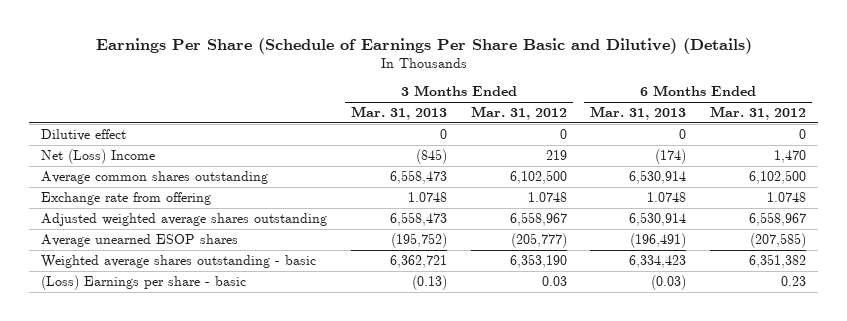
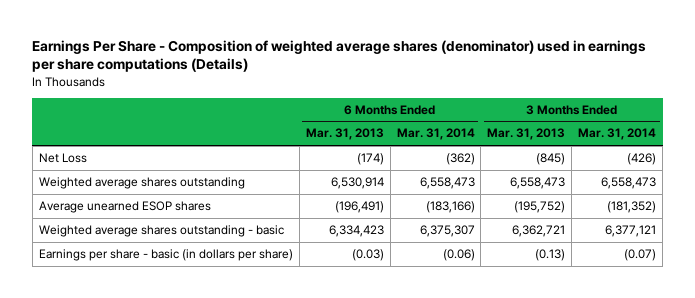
- Earnings Per Share (Schedule of Earnings Per Share Basic and Dilutive) (Details)
+ Earnings Per Share - Composition of weighted average shares (denominator) used in earnings per share computations (Details)
- | 3 Months Ended Mar. 31, 2013 | 3 Months Ended Mar. 31, 2012 | 6 Months Ended Mar. 31, 2013 | 6 Months Ended Mar. 31, 2012
+ | 6 Months Ended Mar. 31, 2013 | 6 Months Ended Mar. 31, 2014 | 3 Months Ended Mar. 31, 2013 | 3 Months Ended Mar. 31, 2014
- Dilutive effect | 0 | 0 | 0 | 0
- Net (Loss) Income | (845) | 219 | (174) | 1,470
- Average common shares outstanding | 6,558,473 | 6,102,500 | 6,530,914 | 6,102,500
- Exchange rate from offering | 1.0748 | 1.0748 | 1.0748 | 1.0748
- Adjusted weighted average shares outstanding | 6,558,473 | 6,558,967 | 6,530,914 | 6,558,967
+ Net Loss | (174) | (362) | (845) | (426)
+ Weighted average shares outstanding | 6,530,914 | 6,558,473 | 6,558,473 | 6,558,473
- (Loss) Earnings per share - basic | (0.13) | 0.03 | (0.03) | 0.23
+ Earnings per share - basic (in dollars per share) | (0.03) | (0.06) | (0.13) | (0.07)

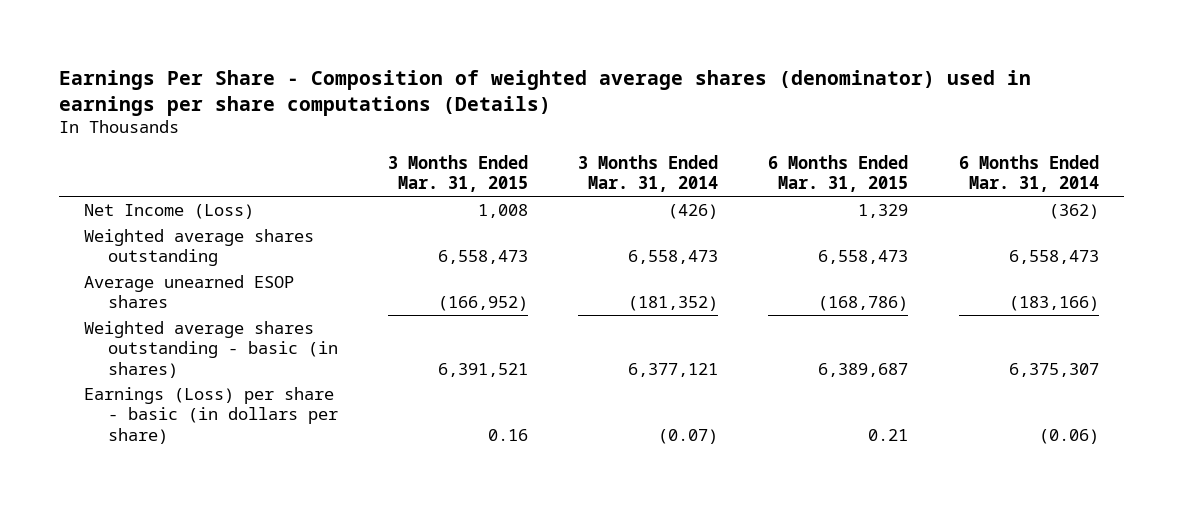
- | 6 Months Ended Mar. 31, 2013 | 6 Months Ended Mar. 31, 2014 | 3 Months Ended Mar. 31, 2013 | 3 Months Ended Mar. 31, 2014
+ | 3 Months Ended Mar. 31, 2015 | 3 Months Ended Mar. 31, 2014 | 6 Months Ended Mar. 31, 2015 | 6 Months Ended Mar. 31, 2014
- Net Loss | (174) | (362) | (845) | (426)
+ Net Income (Loss) | 1,008 | (426) | 1,329 | (362)
- Weighted average shares outstanding - basic | 6,334,423 | 6,375,307 | 6,362,721 | 6,377,121
- Earnings per share - basic (in dollars per share) | (0.03) | (0.06) | (0.13) | (0.07)
+ Weighted average shares outstanding - basic (in shares) | 6,391,521 | 6,377,121 | 6,389,687 | 6,375,307
+ Earnings (Loss) per share - basic (in dollars per share) | 0.16 | (0.07) | 0.21 | (0.06)

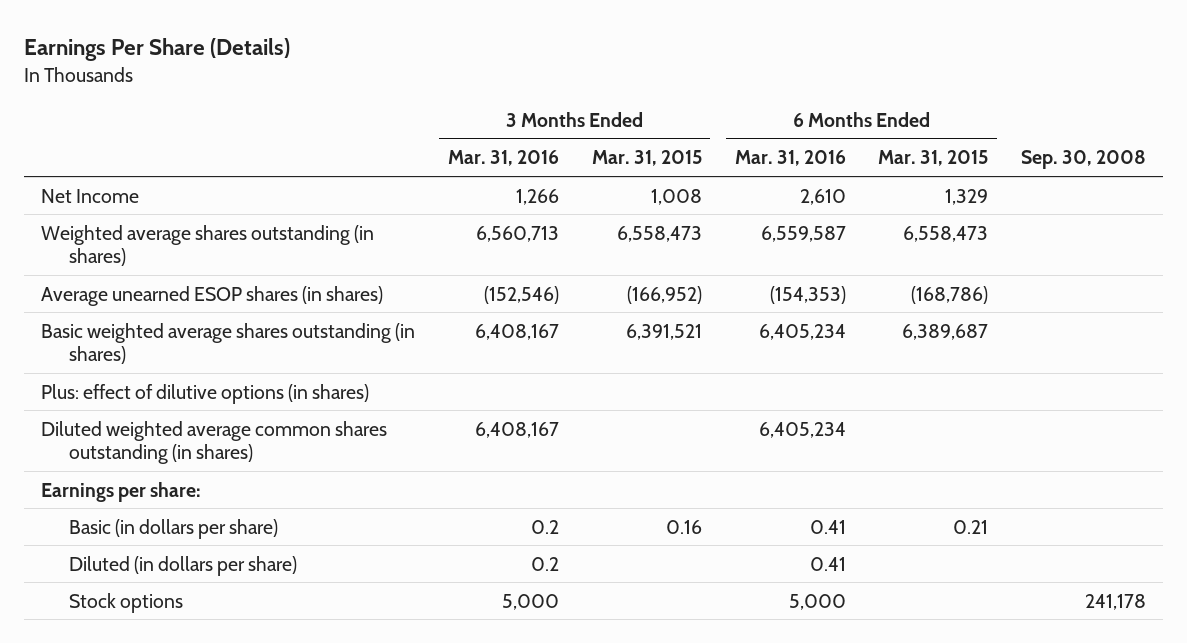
- Earnings Per Share - Composition of weighted average shares (denominator) used in earnings per share computations (Details)
+ Earnings Per Share (Details)
- | 3 Months Ended Mar. 31, 2015 | 3 Months Ended Mar. 31, 2014 | 6 Months Ended Mar. 31, 2015 | 6 Months Ended Mar. 31, 2014
+ | 3 Months Ended Mar. 31, 2016 | 3 Months Ended Mar. 31, 2015 | 6 Months Ended Mar. 31, 2016 | 6 Months Ended Mar. 31, 2015 | Sep. 30, 2008
- Net Income (Loss) | 1,008 | (426) | 1,329 | (362)
- Weighted average shares outstanding | 6,558,473 | 6,558,473 | 6,558,473 | 6,558,473
- Average unearned ESOP shares | (166,952) | (181,352) | (168,786) | (183,166)
- Weighted average shares outstanding - basic (in shares) | 6,391,521 | 6,377,121 | 6,389,687 | 6,375,307
- Earnings (Loss) per share - basic (in dollars per share) | 0.16 | (0.07) | 0.21 | (0.06)
+ Net Income | 1,266 | 1,008 | 2,610 | 1,329 |
+ Weighted average shares outstanding (in shares) | 6,560,713 | 6,558,473 | 6,559,587 | 6,558,473 |
+ Average unearned ESOP shares (in shares) | (152,546) | (166,952) | (154,353) | (168,786) |
+ Basic weighted average shares outstanding (in shares) | 6,408,167 | 6,391,521 | 6,405,234 | 6,389,687 |
+ Plus: effect of dilutive options (in shares)
+ Diluted weighted average common shares outstanding (in shares) | 6,408,167 | | 6,405,234 | |
+ Earnings per share:
+ Basic (in dollars per share) | 0.2 | 0.16 | 0.41 | 0.21 |
+ Diluted (in dollars per share) | 0.2 | | 0.41 | |
+ Stock options | 5,000 | | 5,000 | | 241,178

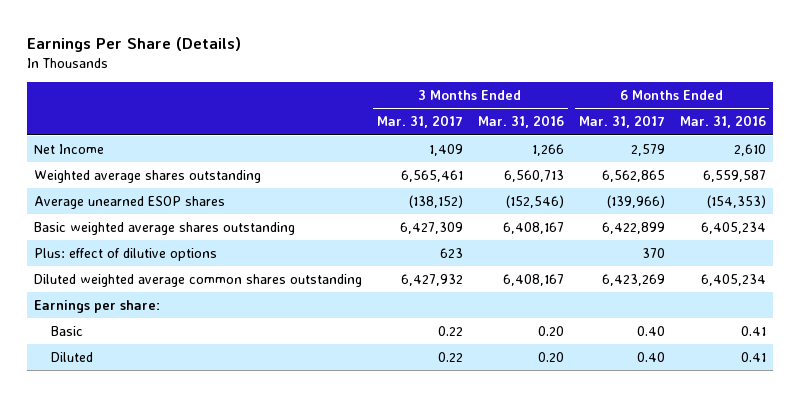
- | 3 Months Ended Mar. 31, 2016 | 3 Months Ended Mar. 31, 2015 | 6 Months Ended Mar. 31, 2016 | 6 Months Ended Mar. 31, 2015 | Sep. 30, 2008
+ | 3 Months Ended Mar. 31, 2017 | 3 Months Ended Mar. 31, 2016 | 6 Months Ended Mar. 31, 2017 | 6 Months Ended Mar. 31, 2016
- Weighted average shares outstanding (in shares) | 6,560,713 | 6,558,473 | 6,559,587 | 6,558,473 |
- Average unearned ESOP shares (in shares) | (152,546) | (166,952) | (154,353) | (168,786) |
- Basic weighted average shares outstanding (in shares) | 6,408,167 | 6,391,521 | 6,405,234 | 6,389,687 |
- Plus: effect of dilutive options (in shares)
- Diluted weighted average common shares outstanding (in shares) | 6,408,167 | | 6,405,234 | |
+ Weighted average shares outstanding | 6,565,461 | 6,560,713 | 6,562,865 | 6,559,587
+ Average unearned ESOP shares | (138,152) | (152,546) | (139,966) | (154,353)
+ Basic weighted average shares outstanding | 6,427,309 | 6,408,167 | 6,422,899 | 6,405,234
+ Plus: effect of dilutive options | 623 | | 370 |
+ Diluted weighted average common shares outstanding | 6,427,932 | 6,408,167 | 6,423,269 | 6,405,234
- Basic (in dollars per share) | 0.2 | 0.16 | 0.41 | 0.21 |
- Diluted (in dollars per share) | 0.2 | | 0.41 | |
- Stock options | 5,000 | | 5,000 | | 241,178
+ Basic | 0.22 | 0.20 | 0.40 | 0.41
+ Diluted | 0.22 | 0.20 | 0.40 | 0.41

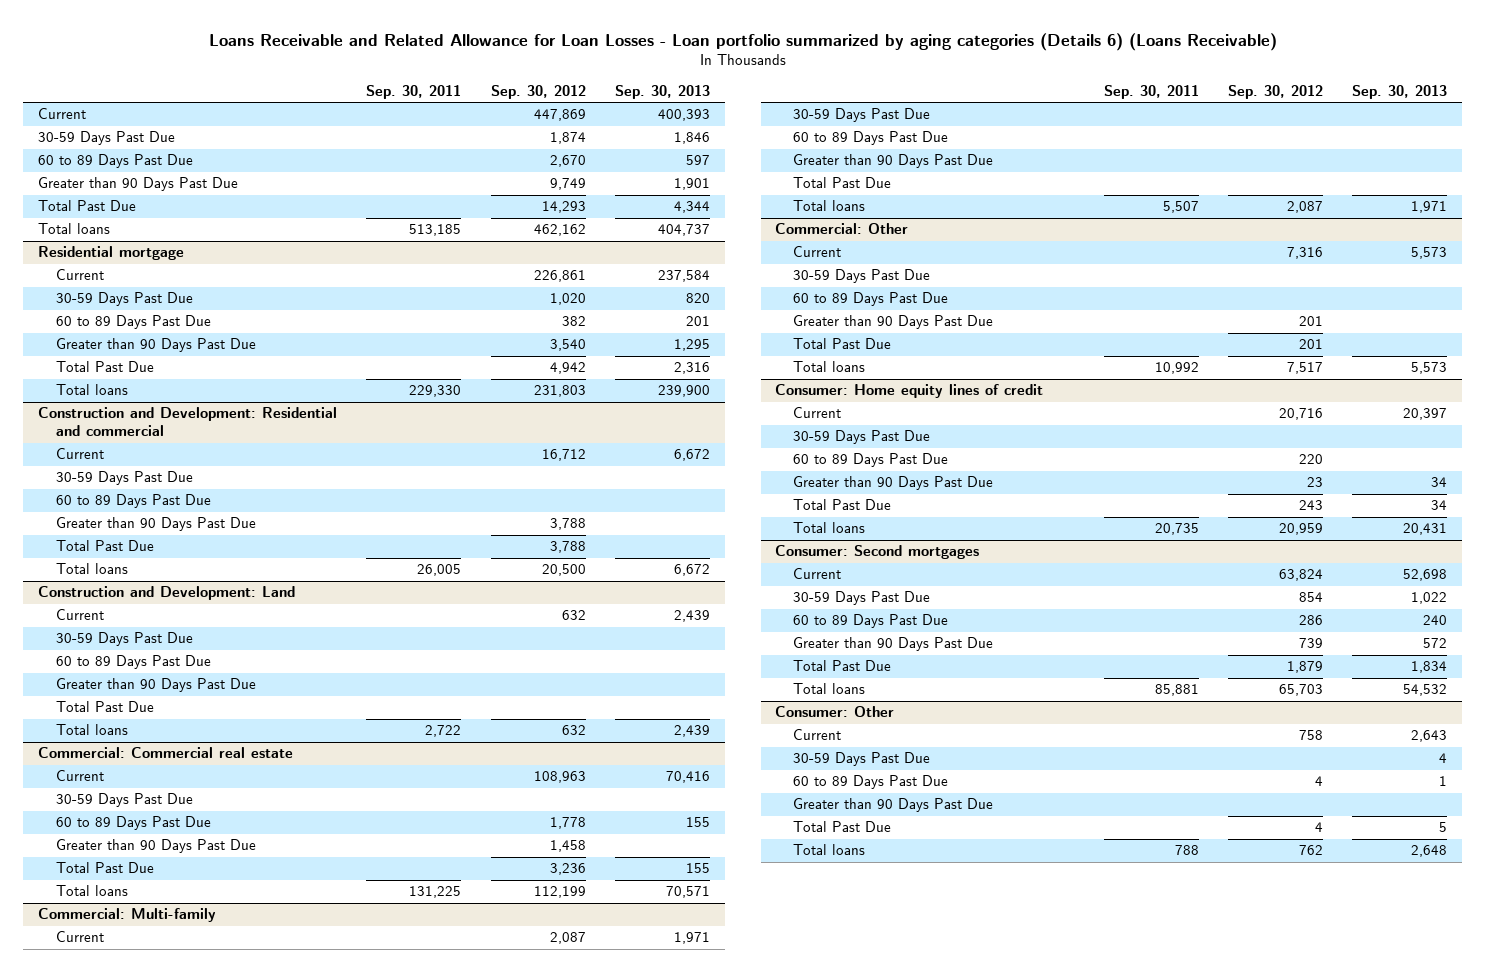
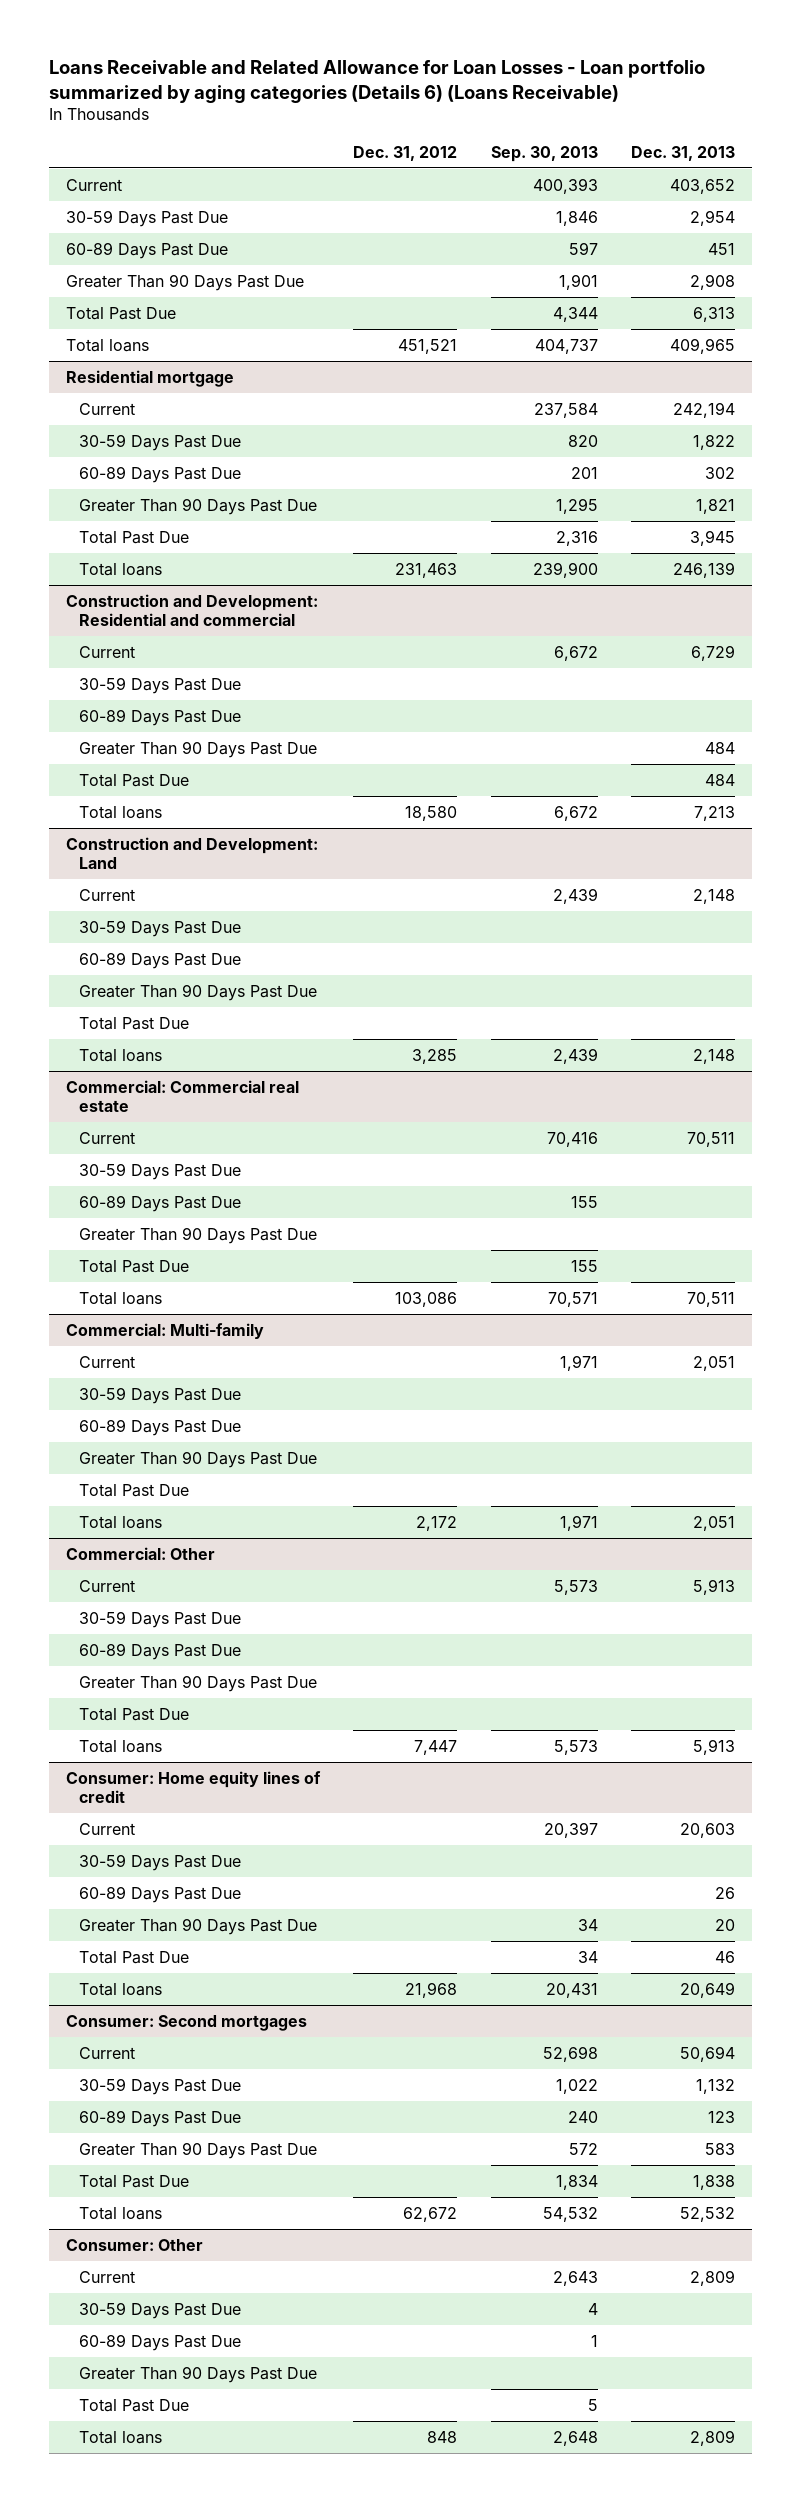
- | Sep. 30, 2011 | Sep. 30, 2012 | Sep. 30, 2013
+ | Dec. 31, 2012 | Sep. 30, 2013 | Dec. 31, 2013
- 60 to 89 Days Past Due | | 2,670 | 597
- Greater than 90 Days Past Due | | 9,749 | 1,901
+ 60-89 Days Past Due | | 597 | 451
+ Greater Than 90 Days Past Due | | 1,901 | 2,908
@ Residential mortgage
- 60 to 89 Days Past Due | | 382 | 201
- Greater than 90 Days Past Due | | 3,540 | 1,295
+ 60-89 Days Past Due | | 201 | 302
+ Greater Than 90 Days Past Due | | 1,295 | 1,821
@ Construction and Development: Residential and commercial
- 60 to 89 Days Past Due
- Greater than 90 Days Past Due | | 3,788 |
+ 60-89 Days Past Due
+ Greater Than 90 Days Past Due | | | 484
@ Construction and Development: Land
- 60 to 89 Days Past Due
- Greater than 90 Days Past Due
+ 60-89 Days Past Due
+ Greater Than 90 Days Past Due
@ Commercial: Commercial real estate
- 60 to 89 Days Past Due | | 1,778 | 155
- Greater than 90 Days Past Due | | 1,458 |
+ 60-89 Days Past Due | | 155 |
+ Greater Than 90 Days Past Due
@ Commercial: Multi-family
- 60 to 89 Days Past Due
- Greater than 90 Days Past Due
+ 60-89 Days Past Due
+ Greater Than 90 Days Past Due
@ Commercial: Other
- 60 to 89 Days Past Due
- Greater than 90 Days Past Due | | 201 |
+ 60-89 Days Past Due
+ Greater Than 90 Days Past Due
@ Consumer: Home equity lines of credit
- 60 to 89 Days Past Due | | 220 |
- Greater than 90 Days Past Due | | 23 | 34
+ 60-89 Days Past Due | | | 26
+ Greater Than 90 Days Past Due | | 34 | 20
@ Consumer: Second mortgages
- 60 to 89 Days Past Due | | 286 | 240
- Greater than 90 Days Past Due | | 739 | 572
+ 60-89 Days Past Due | | 240 | 123
+ Greater Than 90 Days Past Due | | 572 | 583
@ Consumer: Other
- 60 to 89 Days Past Due | | 4 | 1
- Greater than 90 Days Past Due
+ 60-89 Days Past Due | | 1 |
+ Greater Than 90 Days Past Due

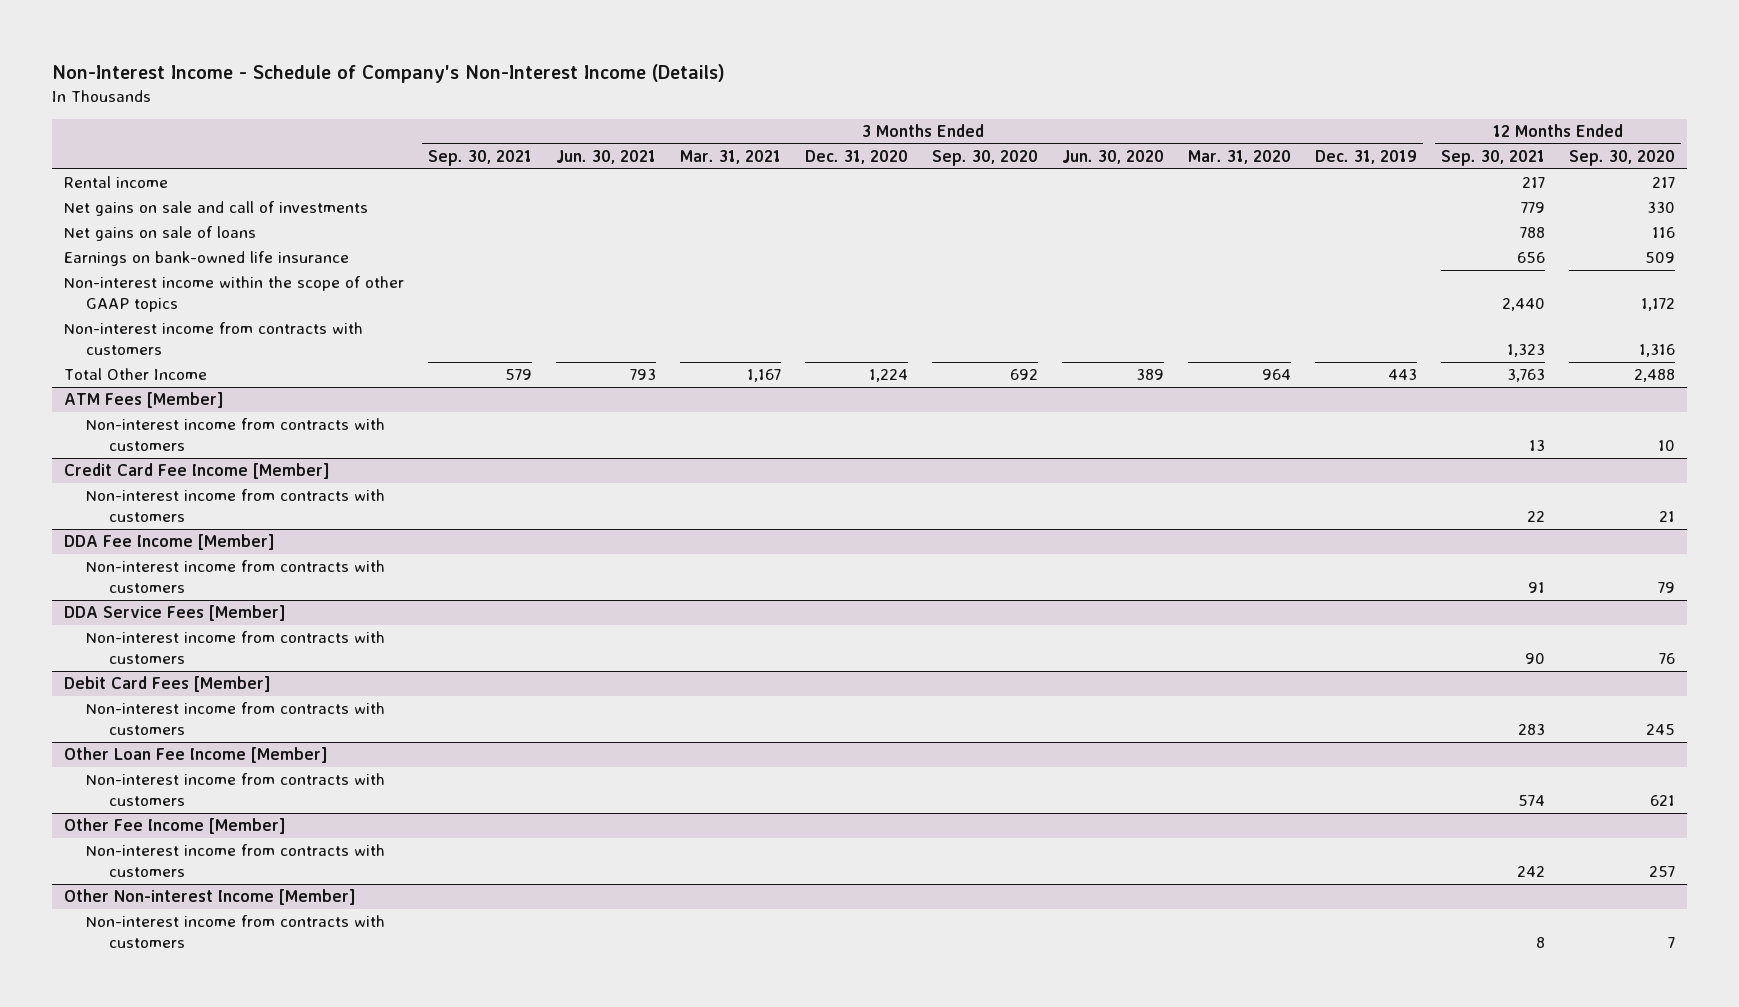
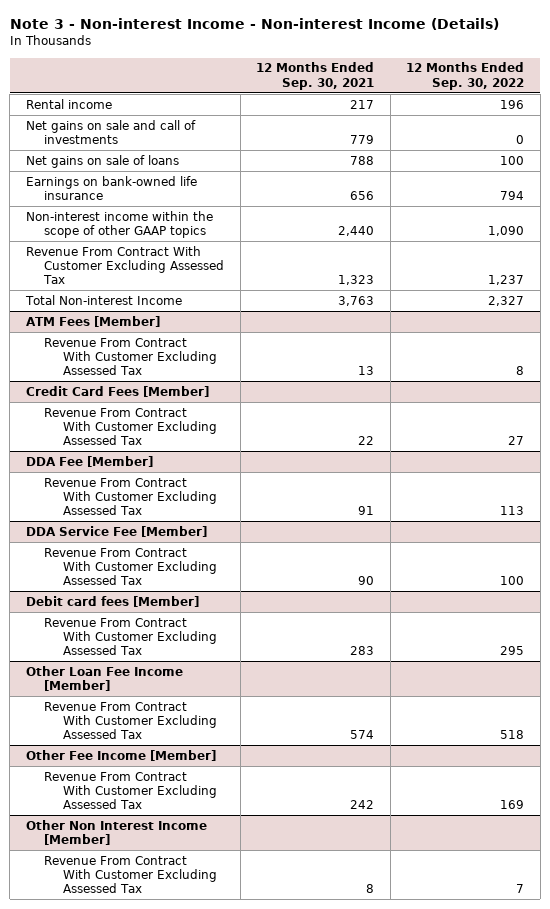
- Non-Interest Income - Schedule of Company's Non-Interest Income (Details)
+ Note 3 - Non-interest Income - Non-interest Income (Details)
- | 3 Months Ended Sep. 30, 2021 | 3 Months Ended Jun. 30, 2021 | 3 Months Ended Mar. 31, 2021 | 3 Months Ended Dec. 31, 2020 | 3 Months Ended Sep. 30, 2020 | 3 Months Ended Jun. 30, 2020 | 3 Months Ended Mar. 31, 2020 | 3 Months Ended Dec. 31, 2019 | 12 Months Ended Sep. 30, 2021 | 12 Months Ended Sep. 30, 2020
+ | 12 Months Ended Sep. 30, 2021 | 12 Months Ended Sep. 30, 2022
- Non-interest income from contracts with customers | | | | | | | | | 1,323 | 1,316
- Total Other Income | 579 | 793 | 1,167 | 1,224 | 692 | 389 | 964 | 443 | 3,763 | 2,488
+ Revenue From Contract With Customer Excluding Assessed Tax | 1,323 | 1,237
+ Total Non-interest Income | 3,763 | 2,327
@ ATM Fees [Member]
- Non-interest income from contracts with customers | | | | | | | | | 13 | 10
- Credit Card Fee Income [Member]
- Non-interest income from contracts with customers | | | | | | | | | 22 | 21
- DDA Fee Income [Member]
- Non-interest income from contracts with customers | | | | | | | | | 91 | 79
- DDA Service Fees [Member]
- Non-interest income from contracts with customers | | | | | | | | | 90 | 76
- Debit Card Fees [Member]
- Non-interest income from contracts with customers | | | | | | | | | 283 | 245
@ ATM Fees [Member]
+ Revenue From Contract With Customer Excluding Assessed Tax | 13 | 8
+ Credit Card Fees [Member]
+ Revenue From Contract With Customer Excluding Assessed Tax | 22 | 27
+ DDA Fee [Member]
+ Revenue From Contract With Customer Excluding Assessed Tax | 91 | 113
+ DDA Service Fee [Member]
+ Revenue From Contract With Customer Excluding Assessed Tax | 90 | 100
+ Debit card fees [Member]
+ Revenue From Contract With Customer Excluding Assessed Tax | 283 | 295
@ Other Loan Fee Income [Member]
- Non-interest income from contracts with customers | | | | | | | | | 574 | 621
+ Revenue From Contract With Customer Excluding Assessed Tax | 574 | 518
@ Other Fee Income [Member]
- Non-interest income from contracts with customers | | | | | | | | | 242 | 257
- Other Non-interest Income [Member]
- Non-interest income from contracts with customers | | | | | | | | | 8 | 7
@ Other Fee Income [Member]
+ Revenue From Contract With Customer Excluding Assessed Tax | 242 | 169
+ Other Non Interest Income [Member]
+ Revenue From Contract With Customer Excluding Assessed Tax | 8 | 7

